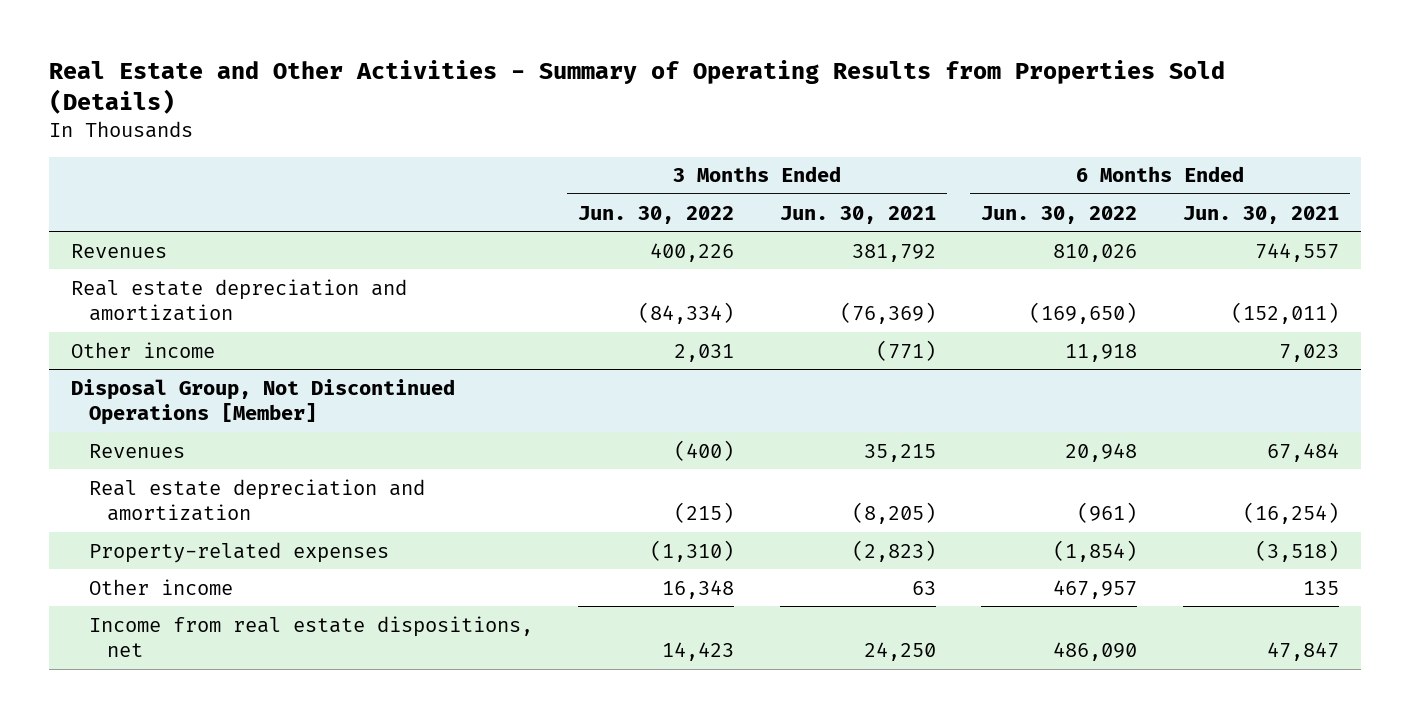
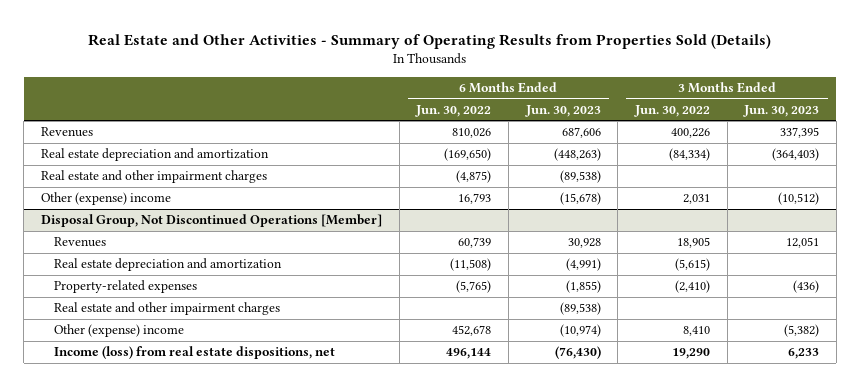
- | 3 Months Ended Jun. 30, 2022 | 3 Months Ended Jun. 30, 2021 | 6 Months Ended Jun. 30, 2022 | 6 Months Ended Jun. 30, 2021
+ | 6 Months Ended Jun. 30, 2022 | 6 Months Ended Jun. 30, 2023 | 3 Months Ended Jun. 30, 2022 | 3 Months Ended Jun. 30, 2023
- Other income | 2,031 | (771) | 11,918 | 7,023
+ Real estate and other impairment charges | (4,875) | (89,538) | |
+ Other (expense) income | 16,793 | (15,678) | 2,031 | (10,512)
@ Disposal Group, Not Discontinued Operations [Member]
- Revenues | (400) | 35,215 | 20,948 | 67,484
- Real estate depreciation and amortization | (215) | (8,205) | (961) | (16,254)
- Property-related expenses | (1,310) | (2,823) | (1,854) | (3,518)
- Other income | 16,348 | 63 | 467,957 | 135
- Income from real estate dispositions, net | 14,423 | 24,250 | 486,090 | 47,847
+ Revenues | 60,739 | 30,928 | 18,905 | 12,051
+ Real estate depreciation and amortization | (11,508) | (4,991) | (5,615) |
+ Property-related expenses | (5,765) | (1,855) | (2,410) | (436)
+ Real estate and other impairment charges | | (89,538) | |
+ Other (expense) income | 452,678 | (10,974) | 8,410 | (5,382)
+ Income (loss) from real estate dispositions, net | 496,144 | (76,430) | 19,290 | 6,233

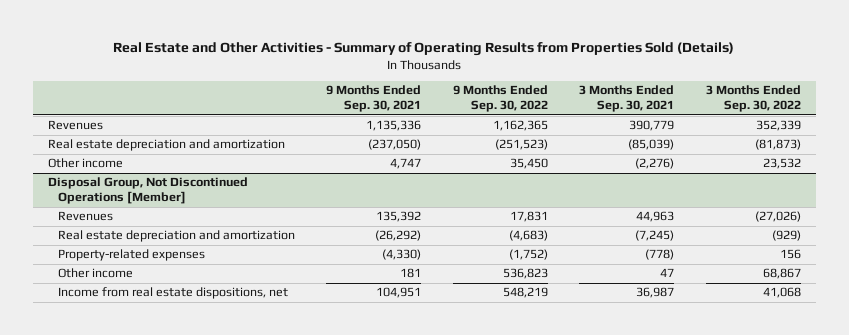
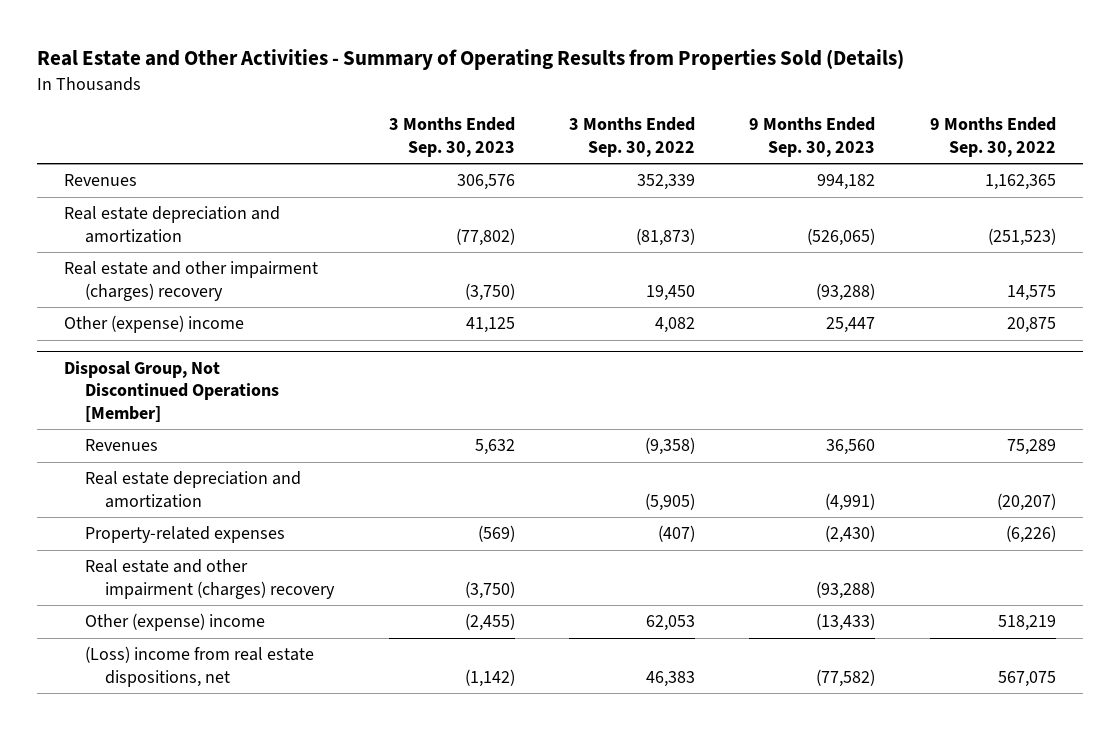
- | 9 Months Ended Sep. 30, 2021 | 9 Months Ended Sep. 30, 2022 | 3 Months Ended Sep. 30, 2021 | 3 Months Ended Sep. 30, 2022
+ | 3 Months Ended Sep. 30, 2023 | 3 Months Ended Sep. 30, 2022 | 9 Months Ended Sep. 30, 2023 | 9 Months Ended Sep. 30, 2022
- Other income | 4,747 | 35,450 | (2,276) | 23,532
+ Real estate and other impairment (charges) recovery | (3,750) | 19,450 | (93,288) | 14,575
+ Other (expense) income | 41,125 | 4,082 | 25,447 | 20,875
@ Disposal Group, Not Discontinued Operations [Member]
- Revenues | 135,392 | 17,831 | 44,963 | (27,026)
- Real estate depreciation and amortization | (26,292) | (4,683) | (7,245) | (929)
- Property-related expenses | (4,330) | (1,752) | (778) | 156
- Other income | 181 | 536,823 | 47 | 68,867
- Income from real estate dispositions, net | 104,951 | 548,219 | 36,987 | 41,068
+ Revenues | 5,632 | (9,358) | 36,560 | 75,289
+ Real estate depreciation and amortization | | (5,905) | (4,991) | (20,207)
+ Property-related expenses | (569) | (407) | (2,430) | (6,226)
+ Real estate and other impairment (charges) recovery | (3,750) | | (93,288) |
+ Other (expense) income | (2,455) | 62,053 | (13,433) | 518,219
+ (Loss) income from real estate dispositions, net | (1,142) | 46,383 | (77,582) | 567,075

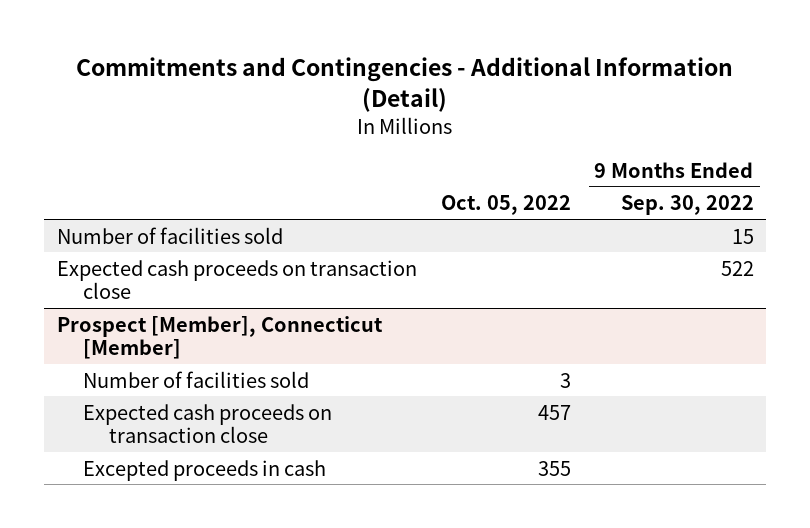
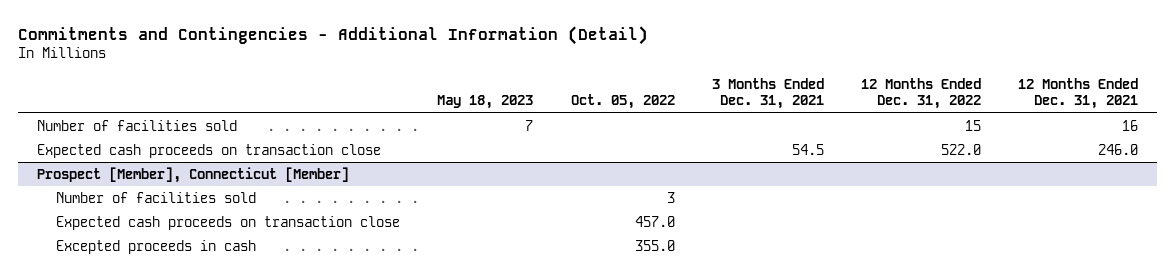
- | Oct. 05, 2022 | 9 Months Ended Sep. 30, 2022
+ | May 18, 2023 | Oct. 05, 2022 | 3 Months Ended Dec. 31, 2021 | 12 Months Ended Dec. 31, 2022 | 12 Months Ended Dec. 31, 2021
@ Prospect [Member], Connecticut [Member]
- Expected cash proceeds on transaction close | 457 |
- Excepted proceeds in cash | 355 |
+ Expected cash proceeds on transaction close | | 457.0 | | |
+ Excepted proceeds in cash | | 355.0 | | |

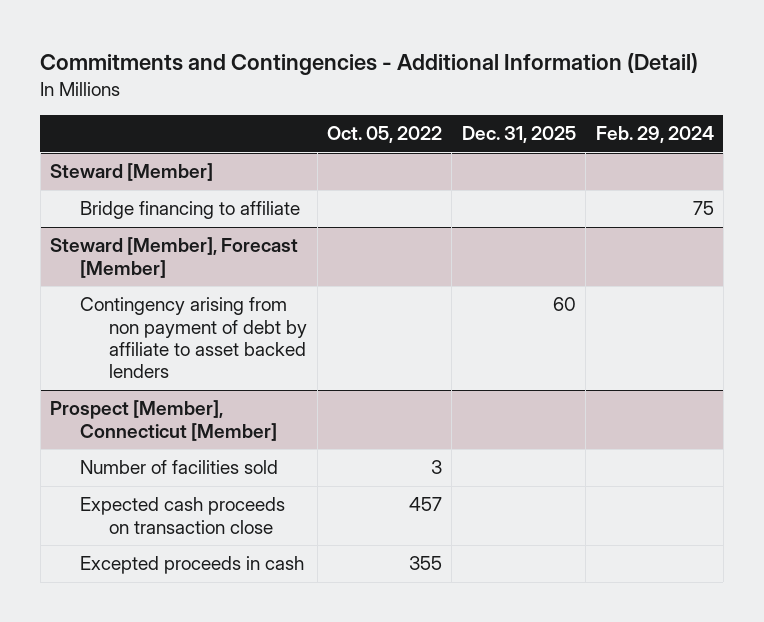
- | May 18, 2023 | Oct. 05, 2022 | 3 Months Ended Dec. 31, 2021 | 12 Months Ended Dec. 31, 2022 | 12 Months Ended Dec. 31, 2021
+ | Oct. 05, 2022 | Dec. 31, 2025 | Feb. 29, 2024
- Number of facilities sold | 7 | | | 15 | 16
- Expected cash proceeds on transaction close | | | 54.5 | 522.0 | 246.0
+ Steward [Member]
+ Bridge financing to affiliate | | | 75
+ Steward [Member], Forecast [Member]
+ Contingency arising from non payment of debt by affiliate to asset backed lenders | | 60 |
@ Prospect [Member], Connecticut [Member]
- Expected cash proceeds on transaction close | | 457.0 | | |
- Excepted proceeds in cash | | 355.0 | | |
+ Expected cash proceeds on transaction close | 457 | |
+ Excepted proceeds in cash | 355 | |

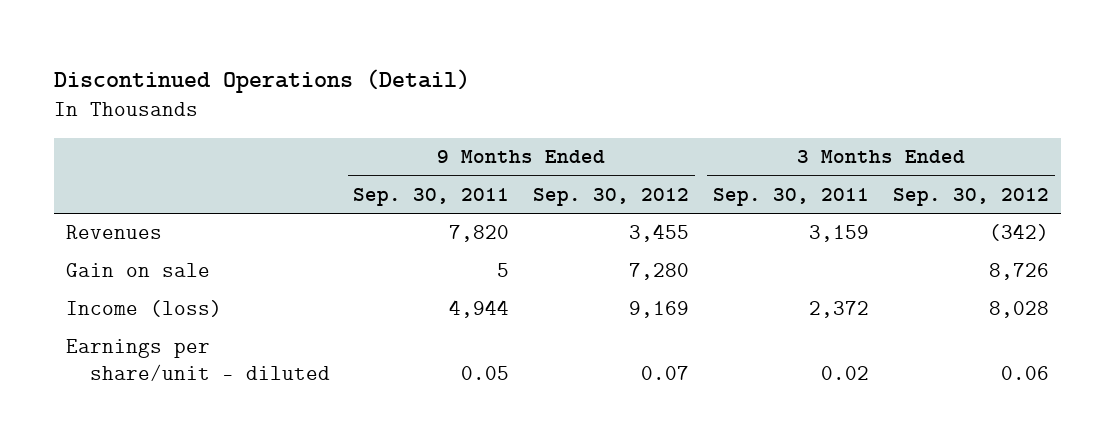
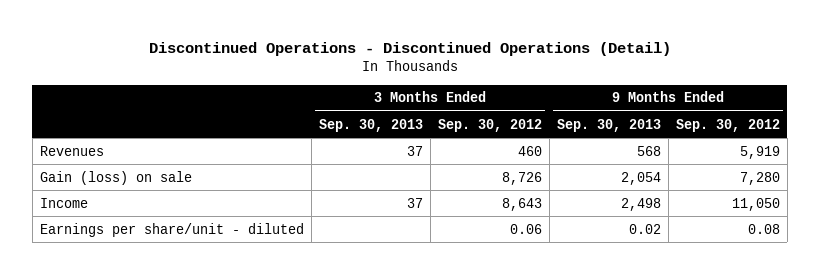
- Discontinued Operations (Detail)
+ Discontinued Operations - Discontinued Operations (Detail)
- | 9 Months Ended Sep. 30, 2011 | 9 Months Ended Sep. 30, 2012 | 3 Months Ended Sep. 30, 2011 | 3 Months Ended Sep. 30, 2012
+ | 3 Months Ended Sep. 30, 2013 | 3 Months Ended Sep. 30, 2012 | 9 Months Ended Sep. 30, 2013 | 9 Months Ended Sep. 30, 2012
- Revenues | 7,820 | 3,455 | 3,159 | (342)
- Gain on sale | 5 | 7,280 | | 8,726
- Income (loss) | 4,944 | 9,169 | 2,372 | 8,028
- Earnings per share/unit - diluted | 0.05 | 0.07 | 0.02 | 0.06
+ Revenues | 37 | 460 | 568 | 5,919
+ Gain (loss) on sale | | 8,726 | 2,054 | 7,280
+ Income | 37 | 8,643 | 2,498 | 11,050
+ Earnings per share/unit - diluted | | 0.06 | 0.02 | 0.08

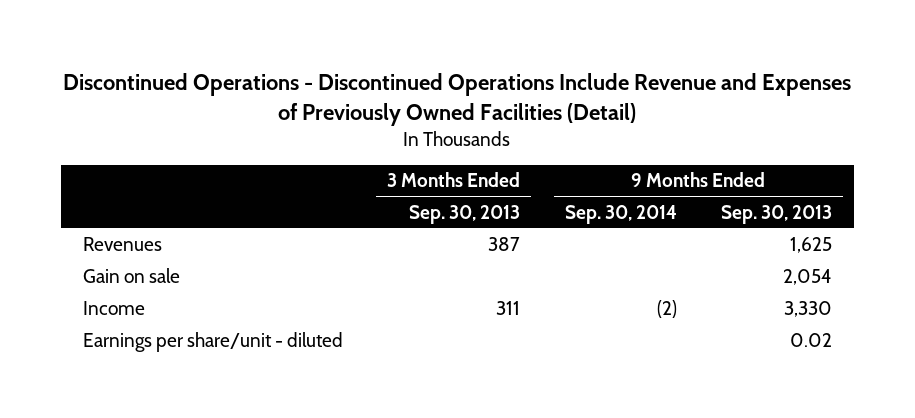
- Discontinued Operations - Discontinued Operations (Detail)
+ Discontinued Operations - Discontinued Operations Include Revenue and Expenses of Previously Owned Facilities (Detail)
- | 3 Months Ended Sep. 30, 2013 | 3 Months Ended Sep. 30, 2012 | 9 Months Ended Sep. 30, 2013 | 9 Months Ended Sep. 30, 2012
+ | 3 Months Ended Sep. 30, 2013 | 9 Months Ended Sep. 30, 2014 | 9 Months Ended Sep. 30, 2013
- Revenues | 37 | 460 | 568 | 5,919
- Gain (loss) on sale | | 8,726 | 2,054 | 7,280
- Income | 37 | 8,643 | 2,498 | 11,050
+ Revenues | 387 | | 1,625
+ Gain on sale | | | 2,054
+ Income | 311 | (2) | 3,330

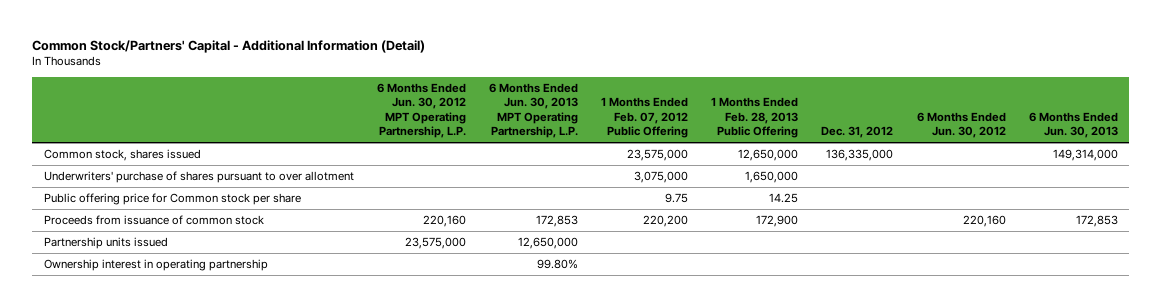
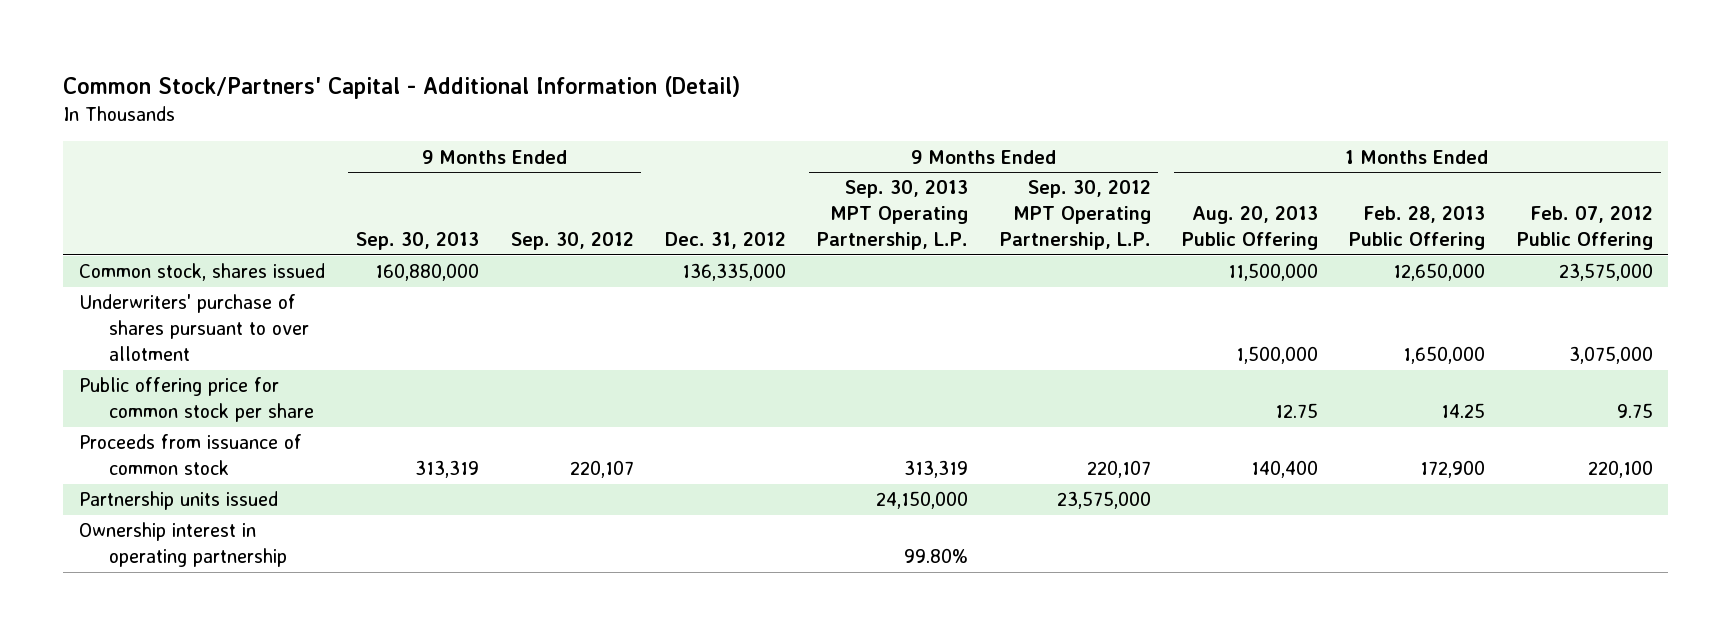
- | 6 Months Ended Jun. 30, 2012 MPT Operating Partnership, L.P. | 6 Months Ended Jun. 30, 2013 MPT Operating Partnership, L.P. | 1 Months Ended Feb. 07, 2012 Public Offering | 1 Months Ended Feb. 28, 2013 Public Offering | Dec. 31, 2012 | 6 Months Ended Jun. 30, 2012 | 6 Months Ended Jun. 30, 2013
+ | 9 Months Ended Sep. 30, 2013 | 9 Months Ended Sep. 30, 2012 | Dec. 31, 2012 | 9 Months Ended Sep. 30, 2013 MPT Operating Partnership, L.P. | 9 Months Ended Sep. 30, 2012 MPT Operating Partnership, L.P. | 1 Months Ended Aug. 20, 2013 Public Offering | 1 Months Ended Feb. 28, 2013 Public Offering | 1 Months Ended Feb. 07, 2012 Public Offering
- Public offering price for Common stock per share | | | 9.75 | 14.25 | | |
- Proceeds from issuance of common stock | 220,160 | 172,853 | 220,200 | 172,900 | | 220,160 | 172,853
+ Public offering price for common stock per share | | | | | | 12.75 | 14.25 | 9.75
+ Proceeds from issuance of common stock | 313,319 | 220,107 | | 313,319 | 220,107 | 140,400 | 172,900 | 220,100

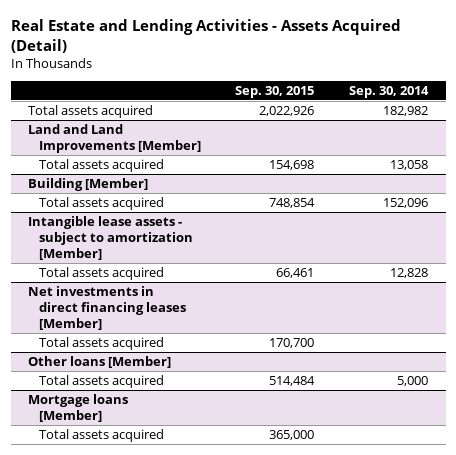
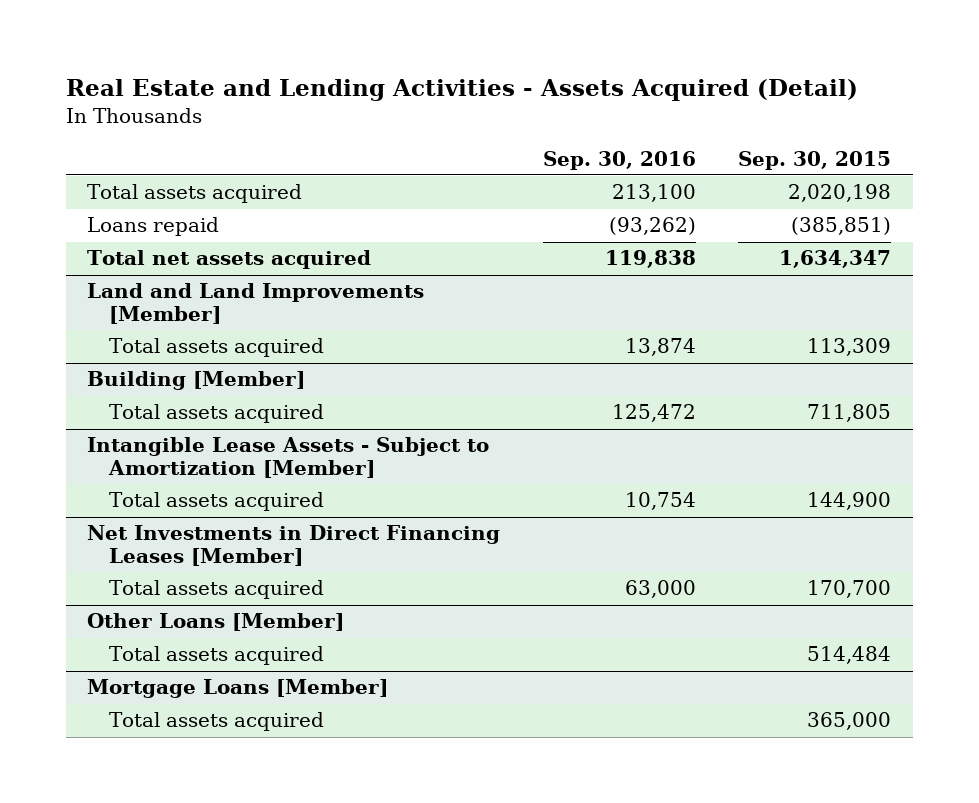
- | Sep. 30, 2015 | Sep. 30, 2014
+ | Sep. 30, 2016 | Sep. 30, 2015
- Total assets acquired | 2,022,926 | 182,982
+ Total assets acquired | 213,100 | 2,020,198
+ Loans repaid | (93,262) | (385,851)
+ Total net assets acquired | 119,838 | 1,634,347
@ Land and Land Improvements [Member]
- Total assets acquired | 154,698 | 13,058
+ Total assets acquired | 13,874 | 113,309
@ Building [Member]
- Total assets acquired | 748,854 | 152,096
- Intangible lease assets - subject to amortization [Member]
- Total assets acquired | 66,461 | 12,828
- Net investments in direct financing leases [Member]
@ Building [Member]
+ Total assets acquired | 125,472 | 711,805
+ Intangible Lease Assets - Subject to Amortization [Member]
+ Total assets acquired | 10,754 | 144,900
+ Net Investments in Direct Financing Leases [Member]
- Other loans [Member]
+ Other Loans [Member]
- Mortgage loans [Member]
+ Mortgage Loans [Member]

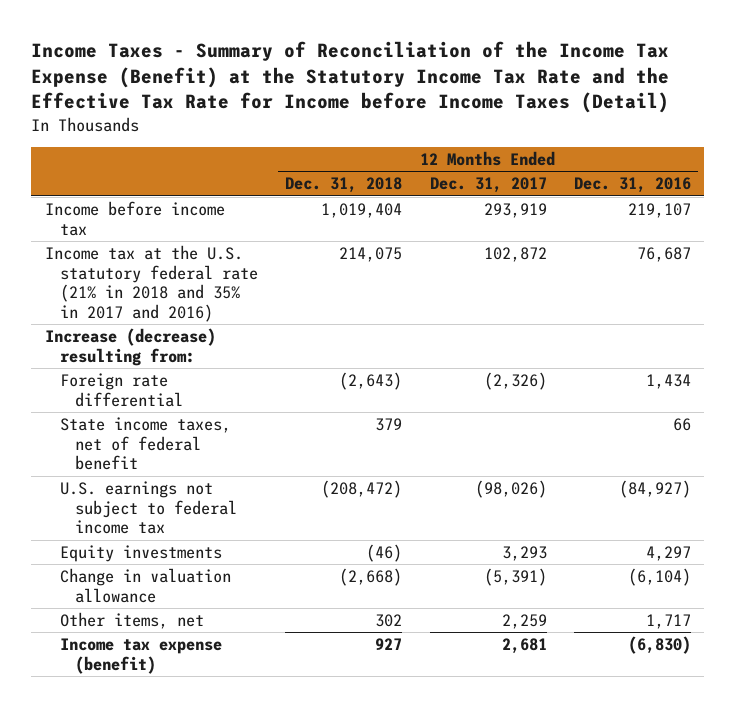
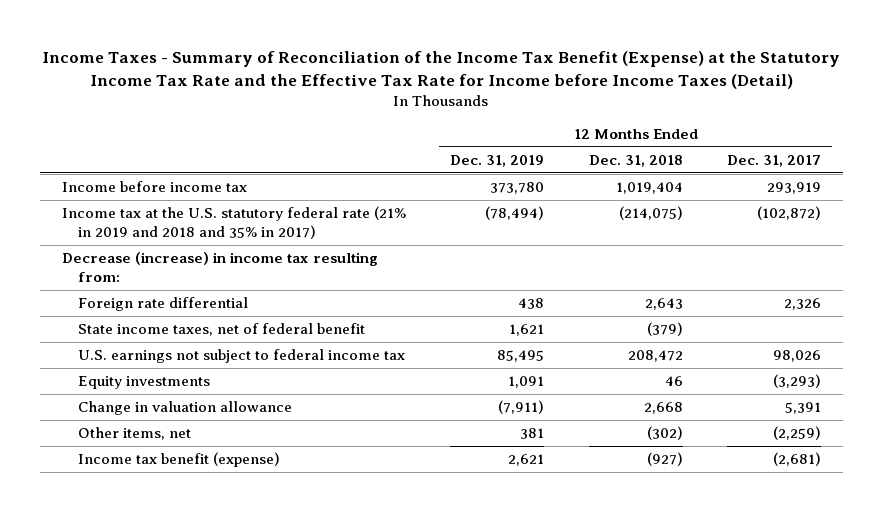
- Income Taxes - Summary of Reconciliation of the Income Tax Expense (Benefit) at the Statutory Income Tax Rate and the Effective Tax Rate for Income before Income Taxes (Detail)
+ Income Taxes - Summary of Reconciliation of the Income Tax Benefit (Expense) at the Statutory Income Tax Rate and the Effective Tax Rate for Income before Income Taxes (Detail)
- | 12 Months Ended Dec. 31, 2018 | 12 Months Ended Dec. 31, 2017 | 12 Months Ended Dec. 31, 2016
+ | 12 Months Ended Dec. 31, 2019 | 12 Months Ended Dec. 31, 2018 | 12 Months Ended Dec. 31, 2017
- Income tax at the U.S. statutory federal rate (21% in 2018 and 35% in 2017 and 2016) | 214,075 | 102,872 | 76,687
- Increase (decrease) resulting from:
- Foreign rate differential | (2,643) | (2,326) | 1,434
- State income taxes, net of federal benefit | 379 | | 66
- U.S. earnings not subject to federal income tax | (208,472) | (98,026) | (84,927)
- Equity investments | (46) | 3,293 | 4,297
- Change in valuation allowance | (2,668) | (5,391) | (6,104)
- Other items, net | 302 | 2,259 | 1,717
- Income tax expense (benefit) | 927 | 2,681 | (6,830)
+ Income tax at the U.S. statutory federal rate (21% in 2019 and 2018 and 35% in 2017) | (78,494) | (214,075) | (102,872)
+ Decrease (increase) in income tax resulting from:
+ Foreign rate differential | 438 | 2,643 | 2,326
+ State income taxes, net of federal benefit | 1,621 | (379) |
+ U.S. earnings not subject to federal income tax | 85,495 | 208,472 | 98,026
+ Equity investments | 1,091 | 46 | (3,293)
+ Change in valuation allowance | (7,911) | 2,668 | 5,391
+ Other items, net | 381 | (302) | (2,259)
+ Income tax benefit (expense) | 2,621 | (927) | (2,681)

